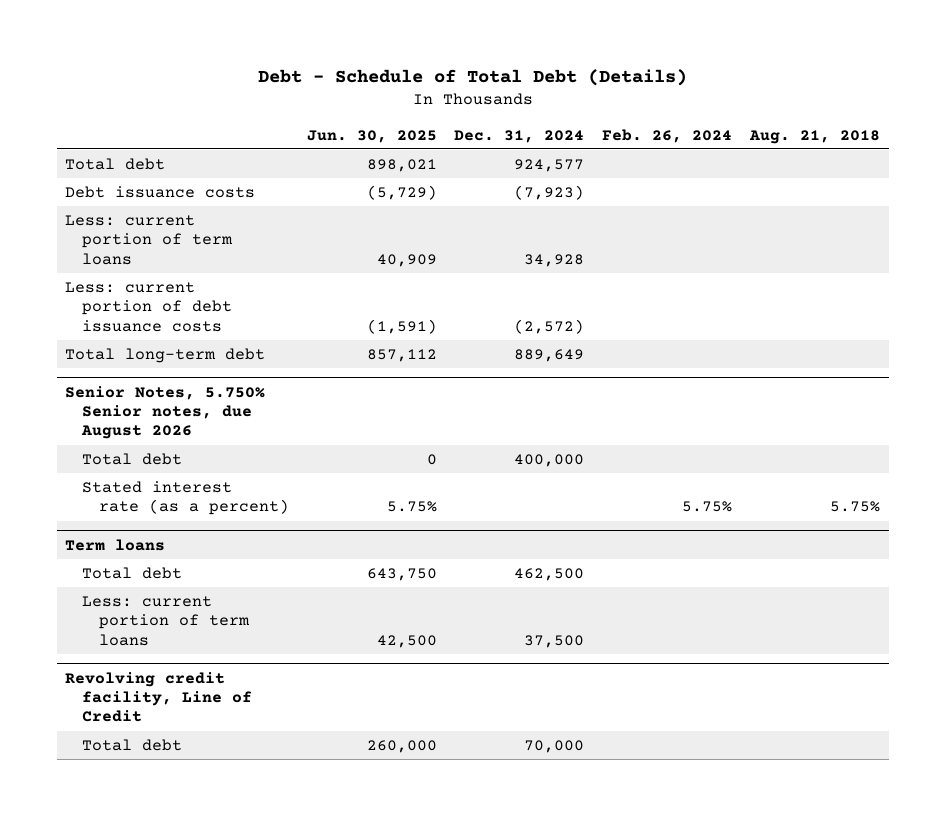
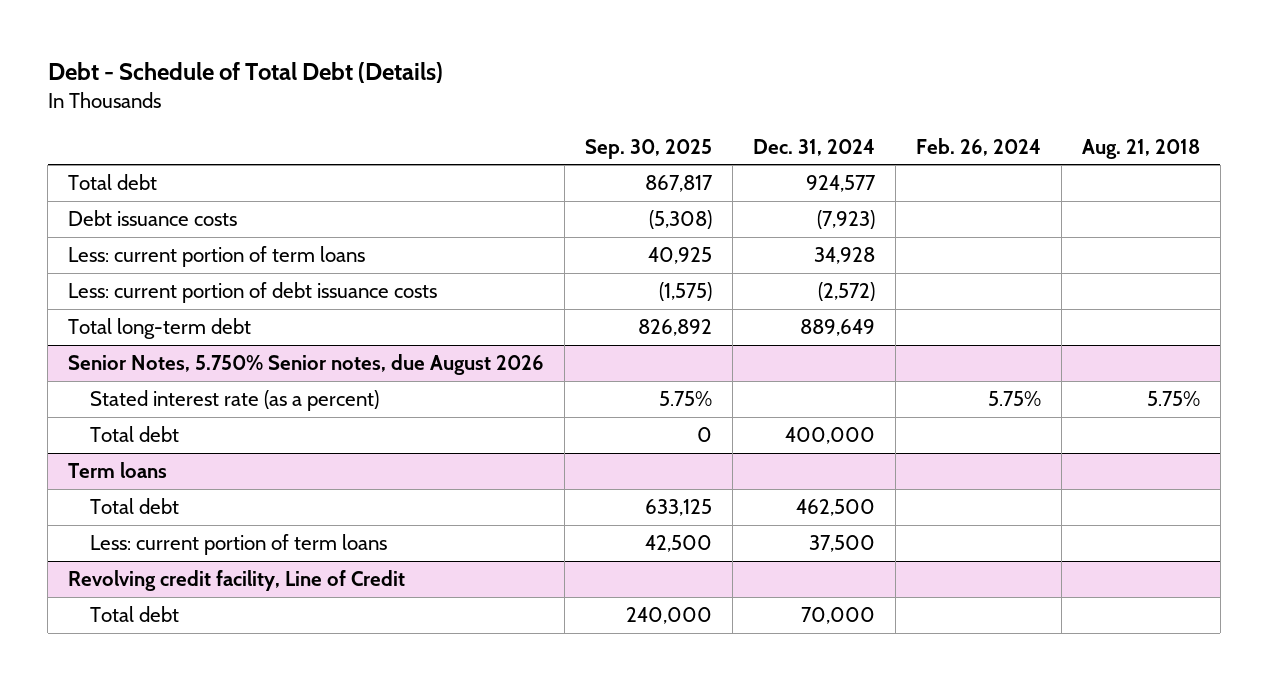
- | Jun. 30, 2025 | Dec. 31, 2024 | Feb. 26, 2024 | Aug. 21, 2018
+ | Sep. 30, 2025 | Dec. 31, 2024 | Feb. 26, 2024 | Aug. 21, 2018
@ Senior Notes, 5.750% Senior notes, due August 2026
moved down: Total debt | 0 | 400,000 | |

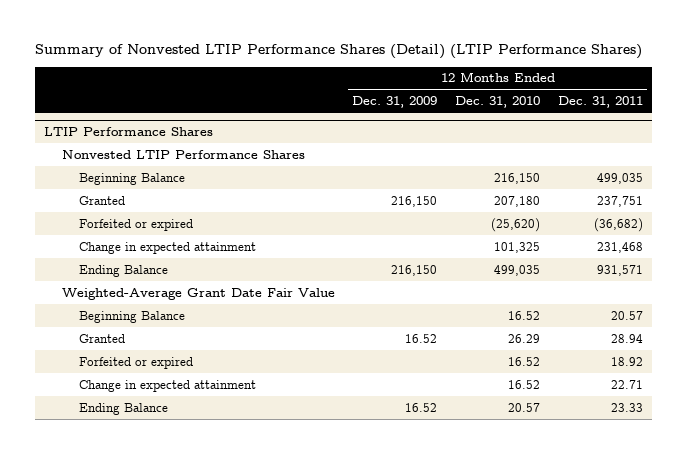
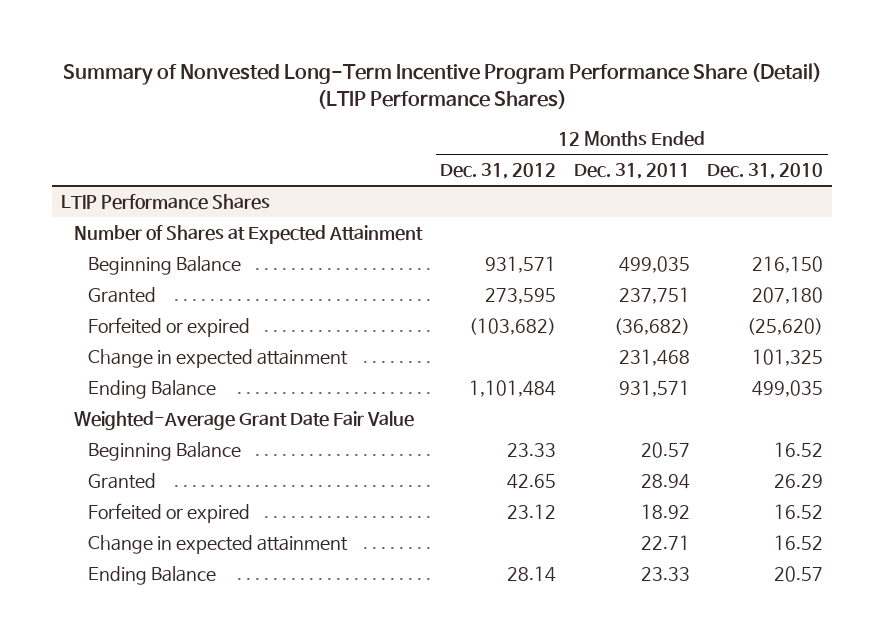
- Summary of Nonvested LTIP Performance Shares (Detail) (LTIP Performance Shares)
+ Summary of Nonvested Long-Term Incentive Program Performance Share (Detail) (LTIP Performance Shares)
- | 12 Months Ended Dec. 31, 2009 | 12 Months Ended Dec. 31, 2010 | 12 Months Ended Dec. 31, 2011
+ | 12 Months Ended Dec. 31, 2012 | 12 Months Ended Dec. 31, 2011 | 12 Months Ended Dec. 31, 2010
@ LTIP Performance Shares
- Nonvested LTIP Performance Shares
+ Number of Shares at Expected Attainment

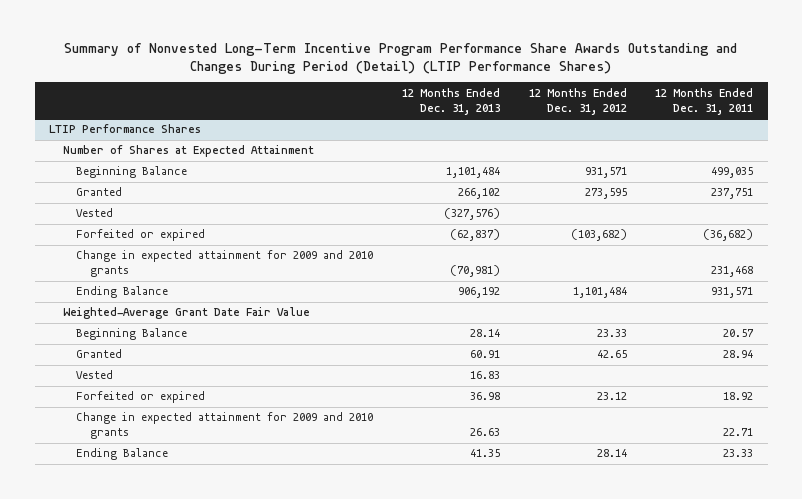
- Summary of Nonvested Long-Term Incentive Program Performance Share (Detail) (LTIP Performance Shares)
+ Summary of Nonvested Long-Term Incentive Program Performance Share Awards Outstanding and Changes During Period (Detail) (LTIP Performance Shares)
- | 12 Months Ended Dec. 31, 2012 | 12 Months Ended Dec. 31, 2011 | 12 Months Ended Dec. 31, 2010
+ | 12 Months Ended Dec. 31, 2013 | 12 Months Ended Dec. 31, 2012 | 12 Months Ended Dec. 31, 2011
@ LTIP Performance Shares
+ Vested | (327,576) | |
- Change in expected attainment | | 231,468 | 101,325
+ Change in expected attainment for 2009 and 2010 grants | (70,981) | | 231,468
+ Vested | 16.83 | |
- Change in expected attainment | | 22.71 | 16.52
+ Change in expected attainment for 2009 and 2010 grants | 26.63 | | 22.71

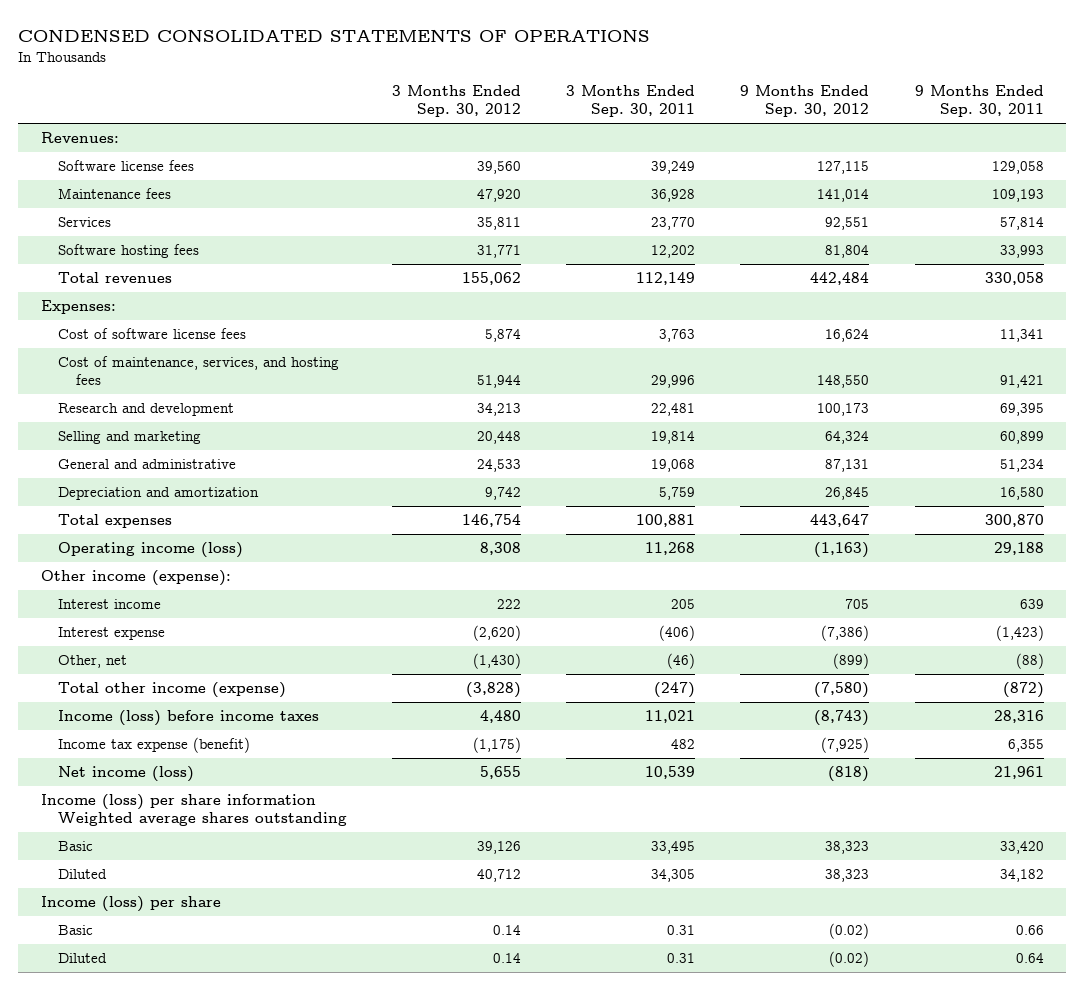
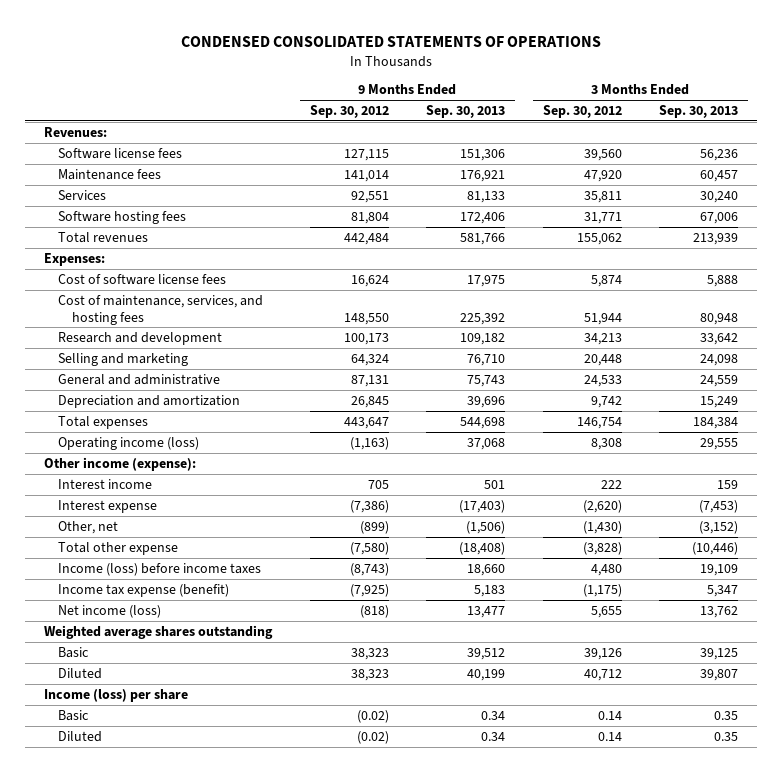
- | 3 Months Ended Sep. 30, 2012 | 3 Months Ended Sep. 30, 2011 | 9 Months Ended Sep. 30, 2012 | 9 Months Ended Sep. 30, 2011
+ | 9 Months Ended Sep. 30, 2012 | 9 Months Ended Sep. 30, 2013 | 3 Months Ended Sep. 30, 2012 | 3 Months Ended Sep. 30, 2013
- Total other income (expense) | (3,828) | (247) | (7,580) | (872)
+ Total other expense | (7,580) | (18,408) | (3,828) | (10,446)
- Income (loss) per share information Weighted average shares outstanding
+ Weighted average shares outstanding

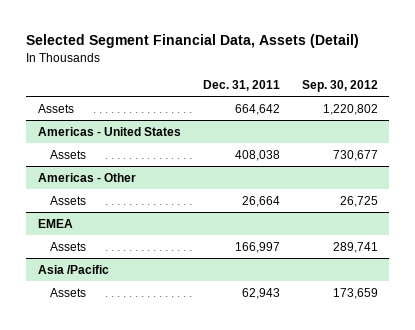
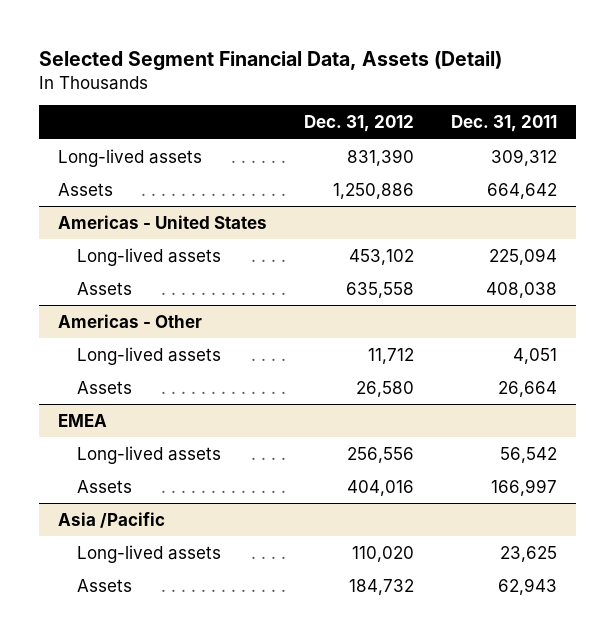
- | Dec. 31, 2011 | Sep. 30, 2012
+ | Dec. 31, 2012 | Dec. 31, 2011
+ Long-lived assets | 831,390 | 309,312
@ Americas - United States
+ Long-lived assets | 453,102 | 225,094
@ Americas - Other
+ Long-lived assets | 11,712 | 4,051
@ EMEA
+ Long-lived assets | 256,556 | 56,542
@ Asia /Pacific
+ Long-lived assets | 110,020 | 23,625

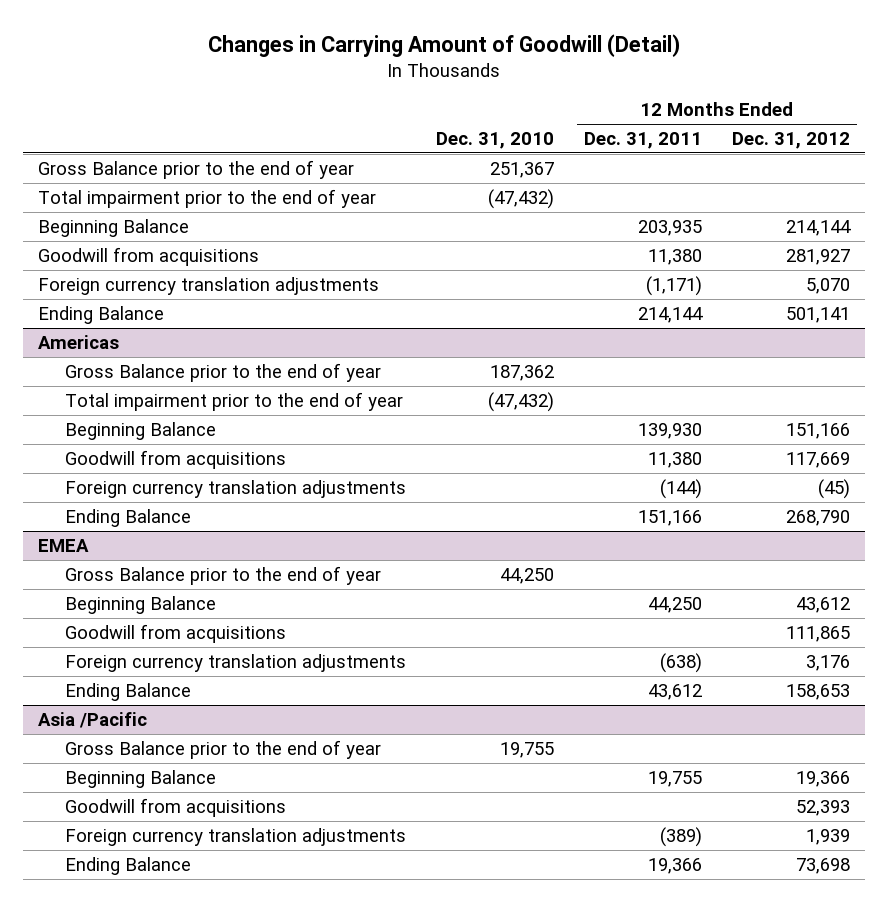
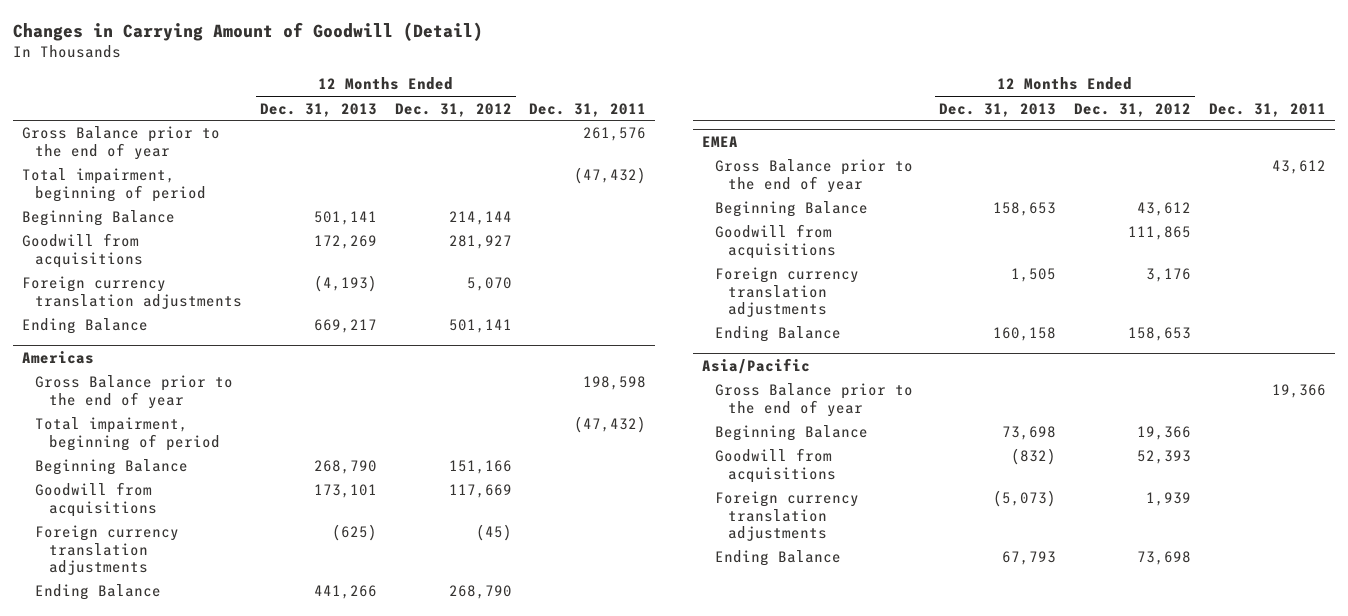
- | Dec. 31, 2010 | 12 Months Ended Dec. 31, 2011 | 12 Months Ended Dec. 31, 2012
+ | 12 Months Ended Dec. 31, 2013 | 12 Months Ended Dec. 31, 2012 | Dec. 31, 2011
- Total impairment prior to the end of year | (47,432) | |
+ Total impairment, beginning of period | | | (47,432)
@ Americas
- Total impairment prior to the end of year | (47,432) | |
+ Total impairment, beginning of period | | | (47,432)
- Asia /Pacific
+ Asia/Pacific

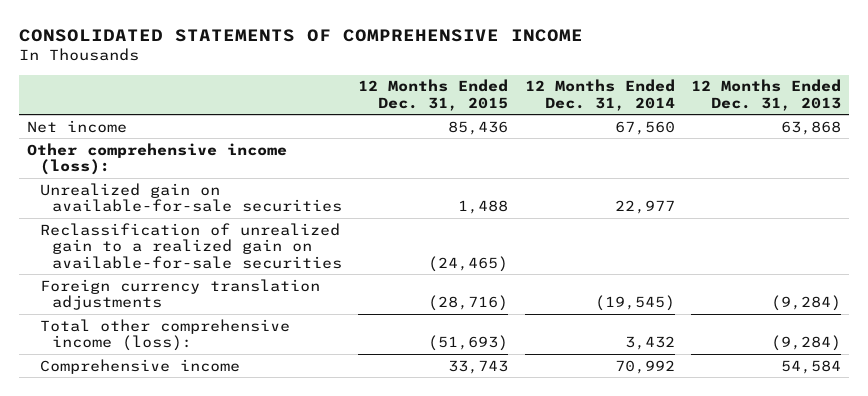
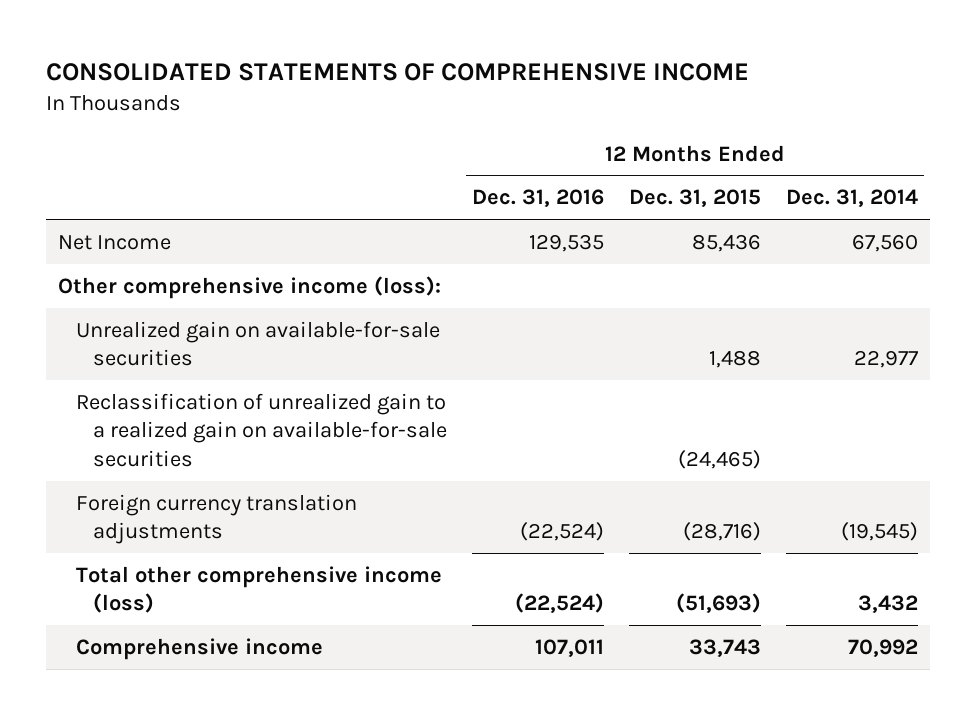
- | 12 Months Ended Dec. 31, 2015 | 12 Months Ended Dec. 31, 2014 | 12 Months Ended Dec. 31, 2013
+ | 12 Months Ended Dec. 31, 2016 | 12 Months Ended Dec. 31, 2015 | 12 Months Ended Dec. 31, 2014
- Net income | 85,436 | 67,560 | 63,868
+ Net Income | 129,535 | 85,436 | 67,560
- Total other comprehensive income (loss): | (51,693) | 3,432 | (9,284)
+ Total other comprehensive income (loss) | (22,524) | (51,693) | 3,432

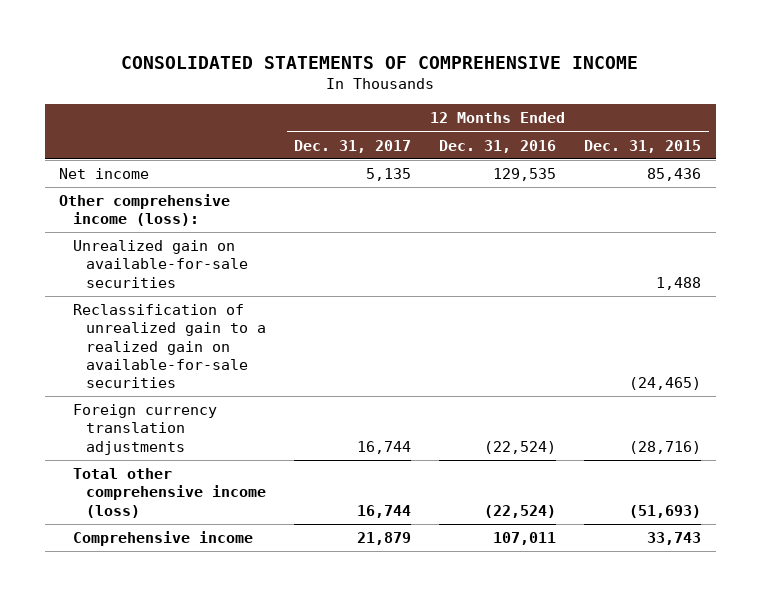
- | 12 Months Ended Dec. 31, 2016 | 12 Months Ended Dec. 31, 2015 | 12 Months Ended Dec. 31, 2014
+ | 12 Months Ended Dec. 31, 2017 | 12 Months Ended Dec. 31, 2016 | 12 Months Ended Dec. 31, 2015
- Net Income | 129,535 | 85,436 | 67,560
+ Net income | 5,135 | 129,535 | 85,436

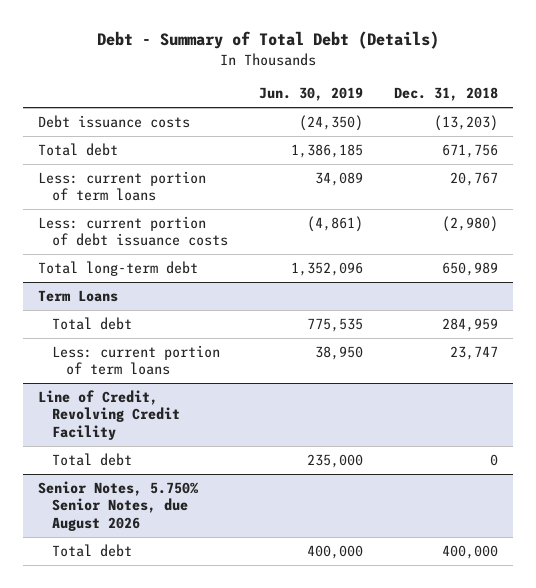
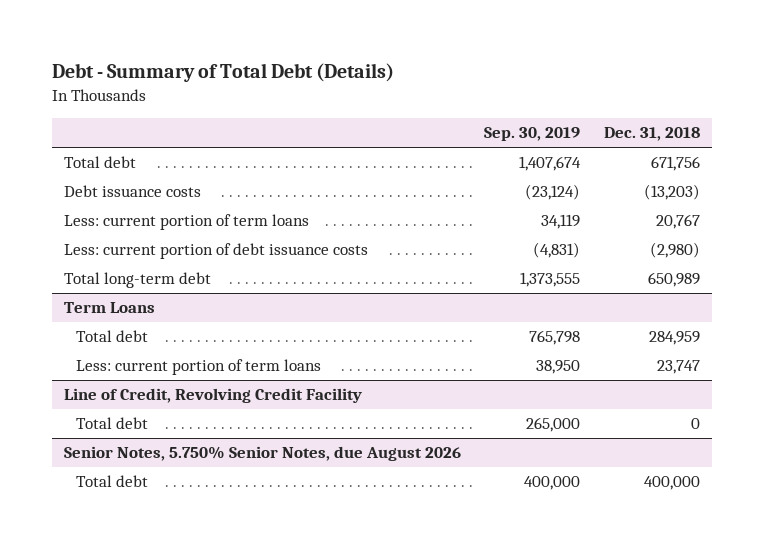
- | Jun. 30, 2019 | Dec. 31, 2018
+ | Sep. 30, 2019 | Dec. 31, 2018
moved down: Debt issuance costs | (23,124) | (13,203)

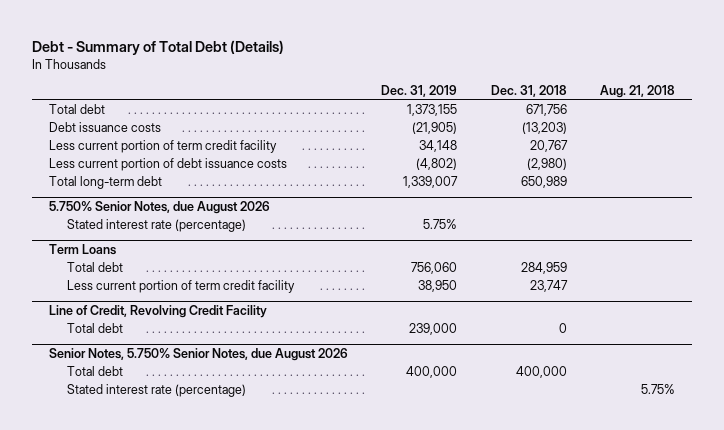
- | Sep. 30, 2019 | Dec. 31, 2018
+ | Dec. 31, 2019 | Dec. 31, 2018 | Aug. 21, 2018
- Less: current portion of term loans | 34,119 | 20,767
- Less: current portion of debt issuance costs | (4,831) | (2,980)
+ Less current portion of term credit facility | 34,148 | 20,767 |
+ Less current portion of debt issuance costs | (4,802) | (2,980) |
+ 5.750% Senior Notes, due August 2026
+ Stated interest rate (percentage) | 5.75% | |
@ Term Loans
- Less: current portion of term loans | 38,950 | 23,747
+ Less current portion of term credit facility | 38,950 | 23,747 |
@ Senior Notes, 5.750% Senior Notes, due August 2026
+ Stated interest rate (percentage) | | | 5.75%

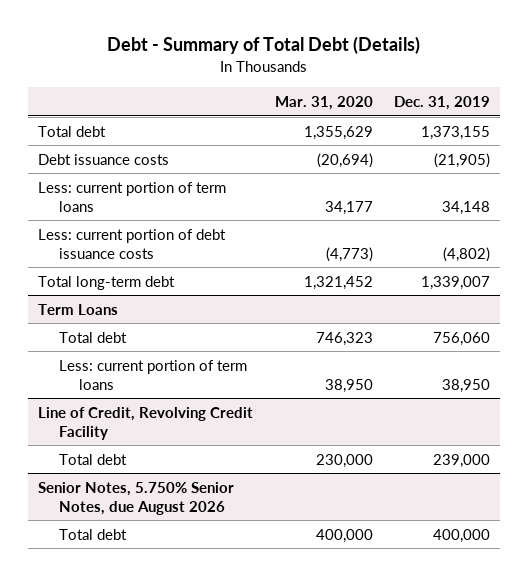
- | Dec. 31, 2019 | Dec. 31, 2018 | Aug. 21, 2018
+ | Mar. 31, 2020 | Dec. 31, 2019
- Less current portion of term credit facility | 34,148 | 20,767 |
- Less current portion of debt issuance costs | (4,802) | (2,980) |
+ Less: current portion of term loans | 34,177 | 34,148
+ Less: current portion of debt issuance costs | (4,773) | (4,802)
- 5.750% Senior Notes, due August 2026
- Stated interest rate (percentage) | 5.75% | |
@ Term Loans
- Less current portion of term credit facility | 38,950 | 23,747 |
+ Less: current portion of term loans | 38,950 | 38,950
@ Senior Notes, 5.750% Senior Notes, due August 2026
- Stated interest rate (percentage) | | | 5.75%

